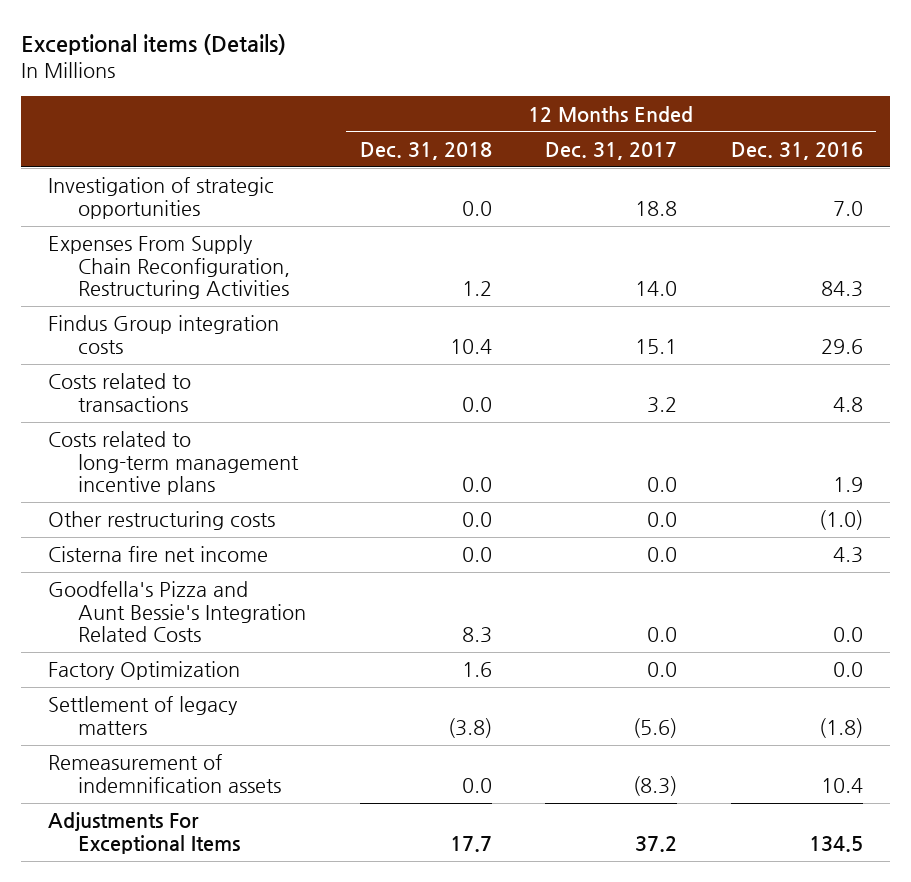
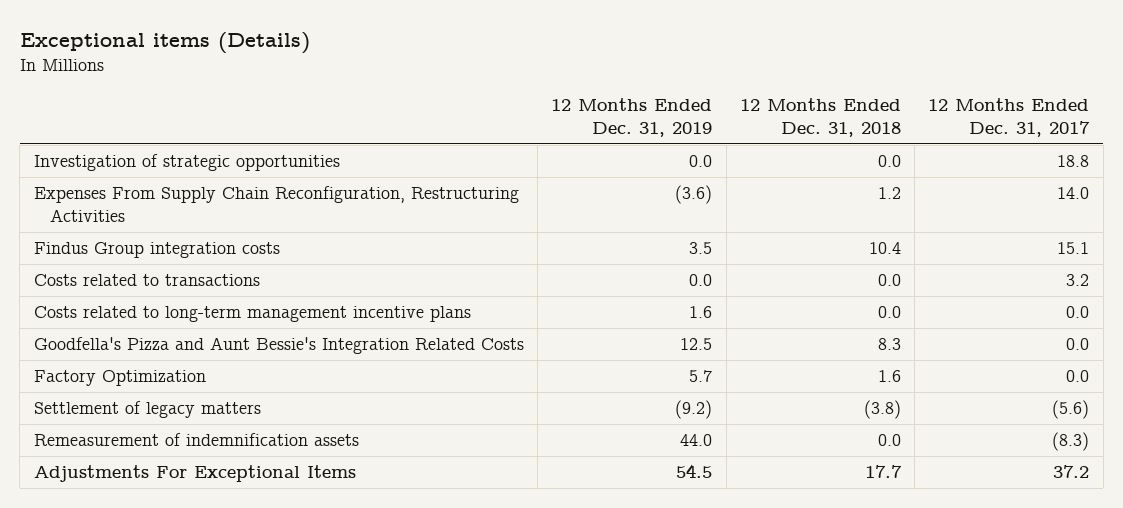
- | 12 Months Ended Dec. 31, 2018 | 12 Months Ended Dec. 31, 2017 | 12 Months Ended Dec. 31, 2016
+ | 12 Months Ended Dec. 31, 2019 | 12 Months Ended Dec. 31, 2018 | 12 Months Ended Dec. 31, 2017
- Other restructuring costs | 0.0 | 0.0 | (1.0)
- Cisterna fire net income | 0.0 | 0.0 | 4.3

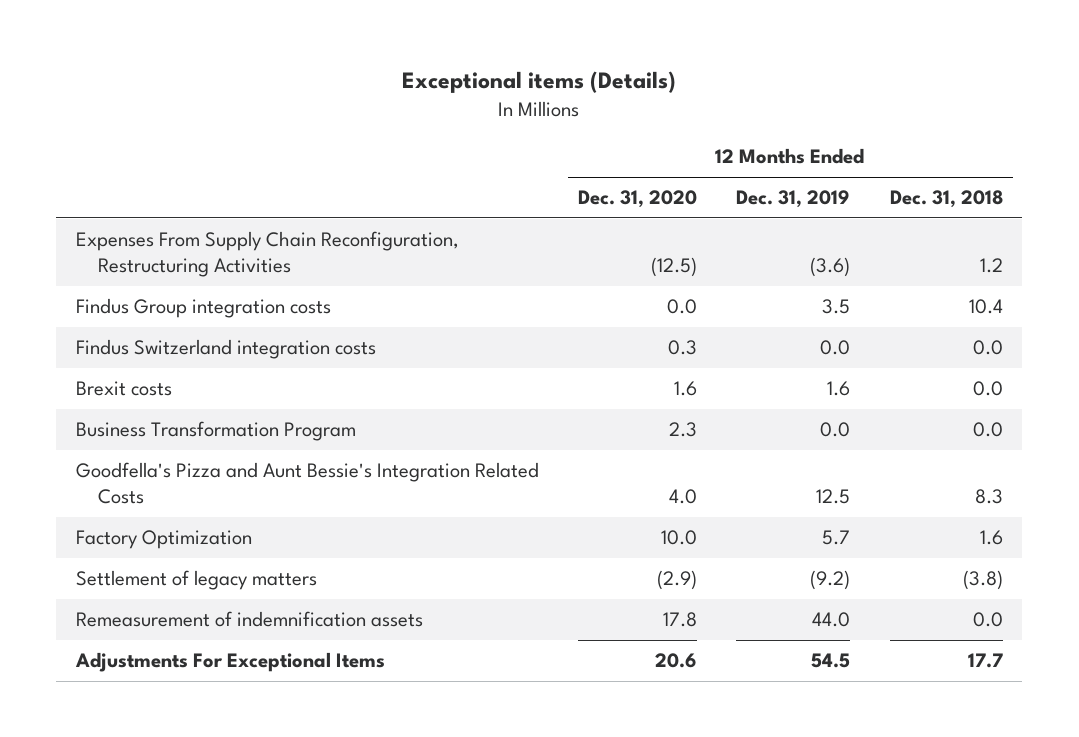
- | 12 Months Ended Dec. 31, 2019 | 12 Months Ended Dec. 31, 2018 | 12 Months Ended Dec. 31, 2017
+ | 12 Months Ended Dec. 31, 2020 | 12 Months Ended Dec. 31, 2019 | 12 Months Ended Dec. 31, 2018
- Investigation of strategic opportunities | 0.0 | 0.0 | 18.8
- Costs related to transactions | 0.0 | 0.0 | 3.2
- Costs related to long-term management incentive plans | 1.6 | 0.0 | 0.0
+ Findus Switzerland integration costs | 0.3 | 0.0 | 0.0
+ Brexit costs | 1.6 | 1.6 | 0.0
+ Business Transformation Program | 2.3 | 0.0 | 0.0

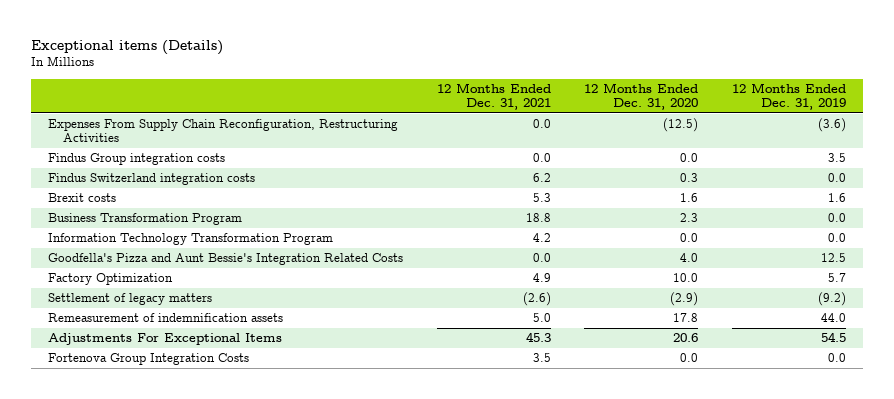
- | 12 Months Ended Dec. 31, 2020 | 12 Months Ended Dec. 31, 2019 | 12 Months Ended Dec. 31, 2018
+ | 12 Months Ended Dec. 31, 2021 | 12 Months Ended Dec. 31, 2020 | 12 Months Ended Dec. 31, 2019
+ Information Technology Transformation Program | 4.2 | 0.0 | 0.0
+ Fortenova Group Integration Costs | 3.5 | 0.0 | 0.0

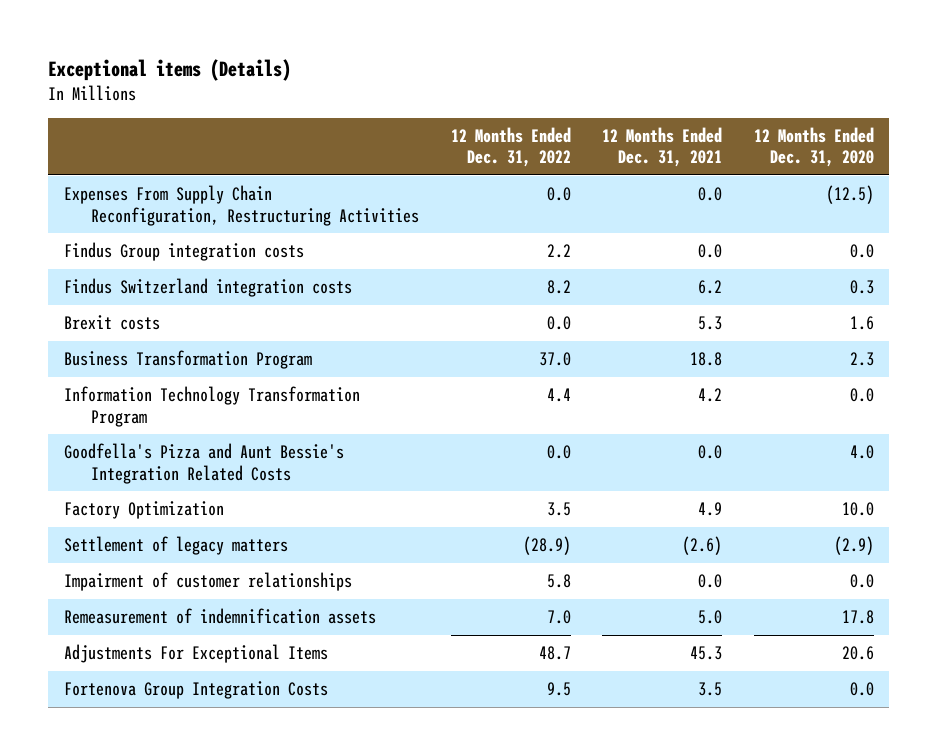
- | 12 Months Ended Dec. 31, 2021 | 12 Months Ended Dec. 31, 2020 | 12 Months Ended Dec. 31, 2019
+ | 12 Months Ended Dec. 31, 2022 | 12 Months Ended Dec. 31, 2021 | 12 Months Ended Dec. 31, 2020
+ Impairment of customer relationships | 5.8 | 0.0 | 0.0

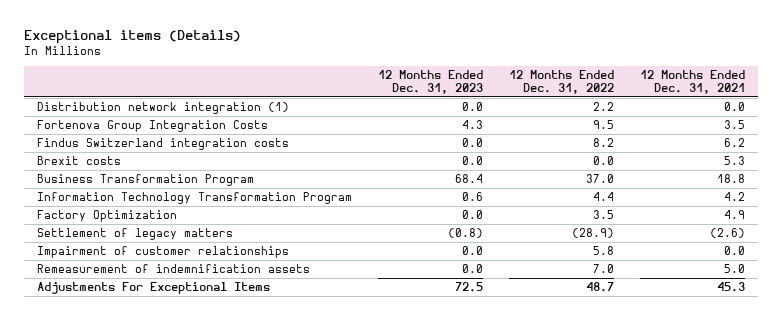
- | 12 Months Ended Dec. 31, 2022 | 12 Months Ended Dec. 31, 2021 | 12 Months Ended Dec. 31, 2020
+ | 12 Months Ended Dec. 31, 2023 | 12 Months Ended Dec. 31, 2022 | 12 Months Ended Dec. 31, 2021
- Expenses From Supply Chain Reconfiguration, Restructuring Activities | 0.0 | 0.0 | (12.5)
- Findus Group integration costs | 2.2 | 0.0 | 0.0
+ Distribution network integration (1) | 0.0 | 2.2 | 0.0
moved up: Fortenova Group Integration Costs | 4.3 | 9.5 | 3.5
- Goodfella's Pizza and Aunt Bessie's Integration Related Costs | 0.0 | 0.0 | 4.0

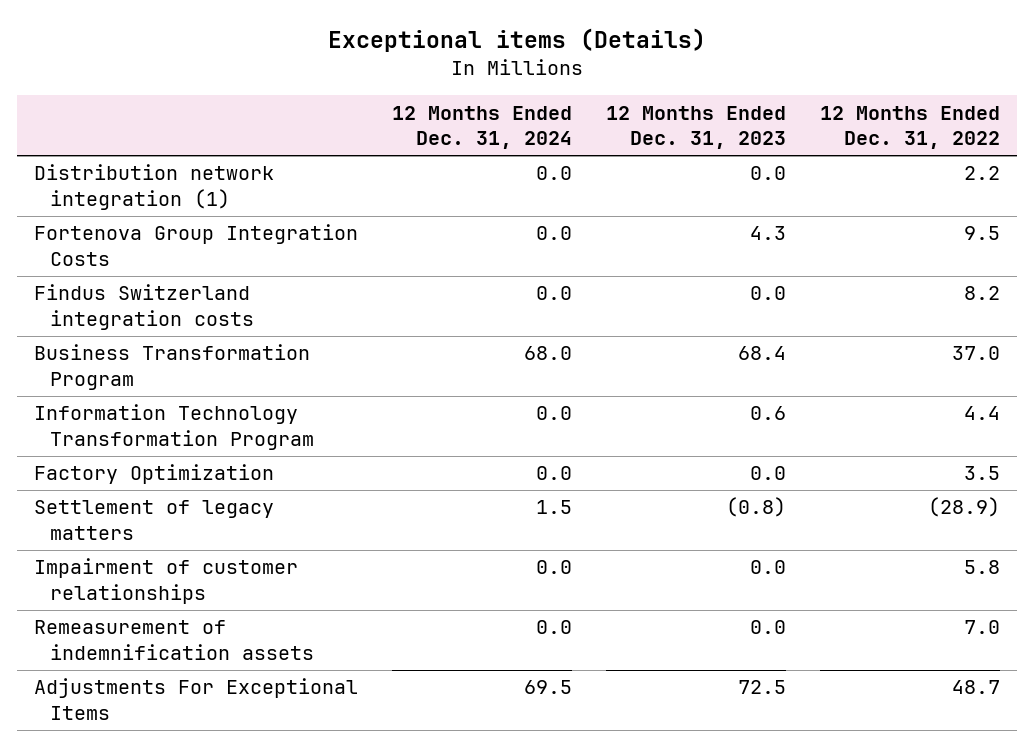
- | 12 Months Ended Dec. 31, 2023 | 12 Months Ended Dec. 31, 2022 | 12 Months Ended Dec. 31, 2021
+ | 12 Months Ended Dec. 31, 2024 | 12 Months Ended Dec. 31, 2023 | 12 Months Ended Dec. 31, 2022
- Brexit costs | 0.0 | 0.0 | 5.3

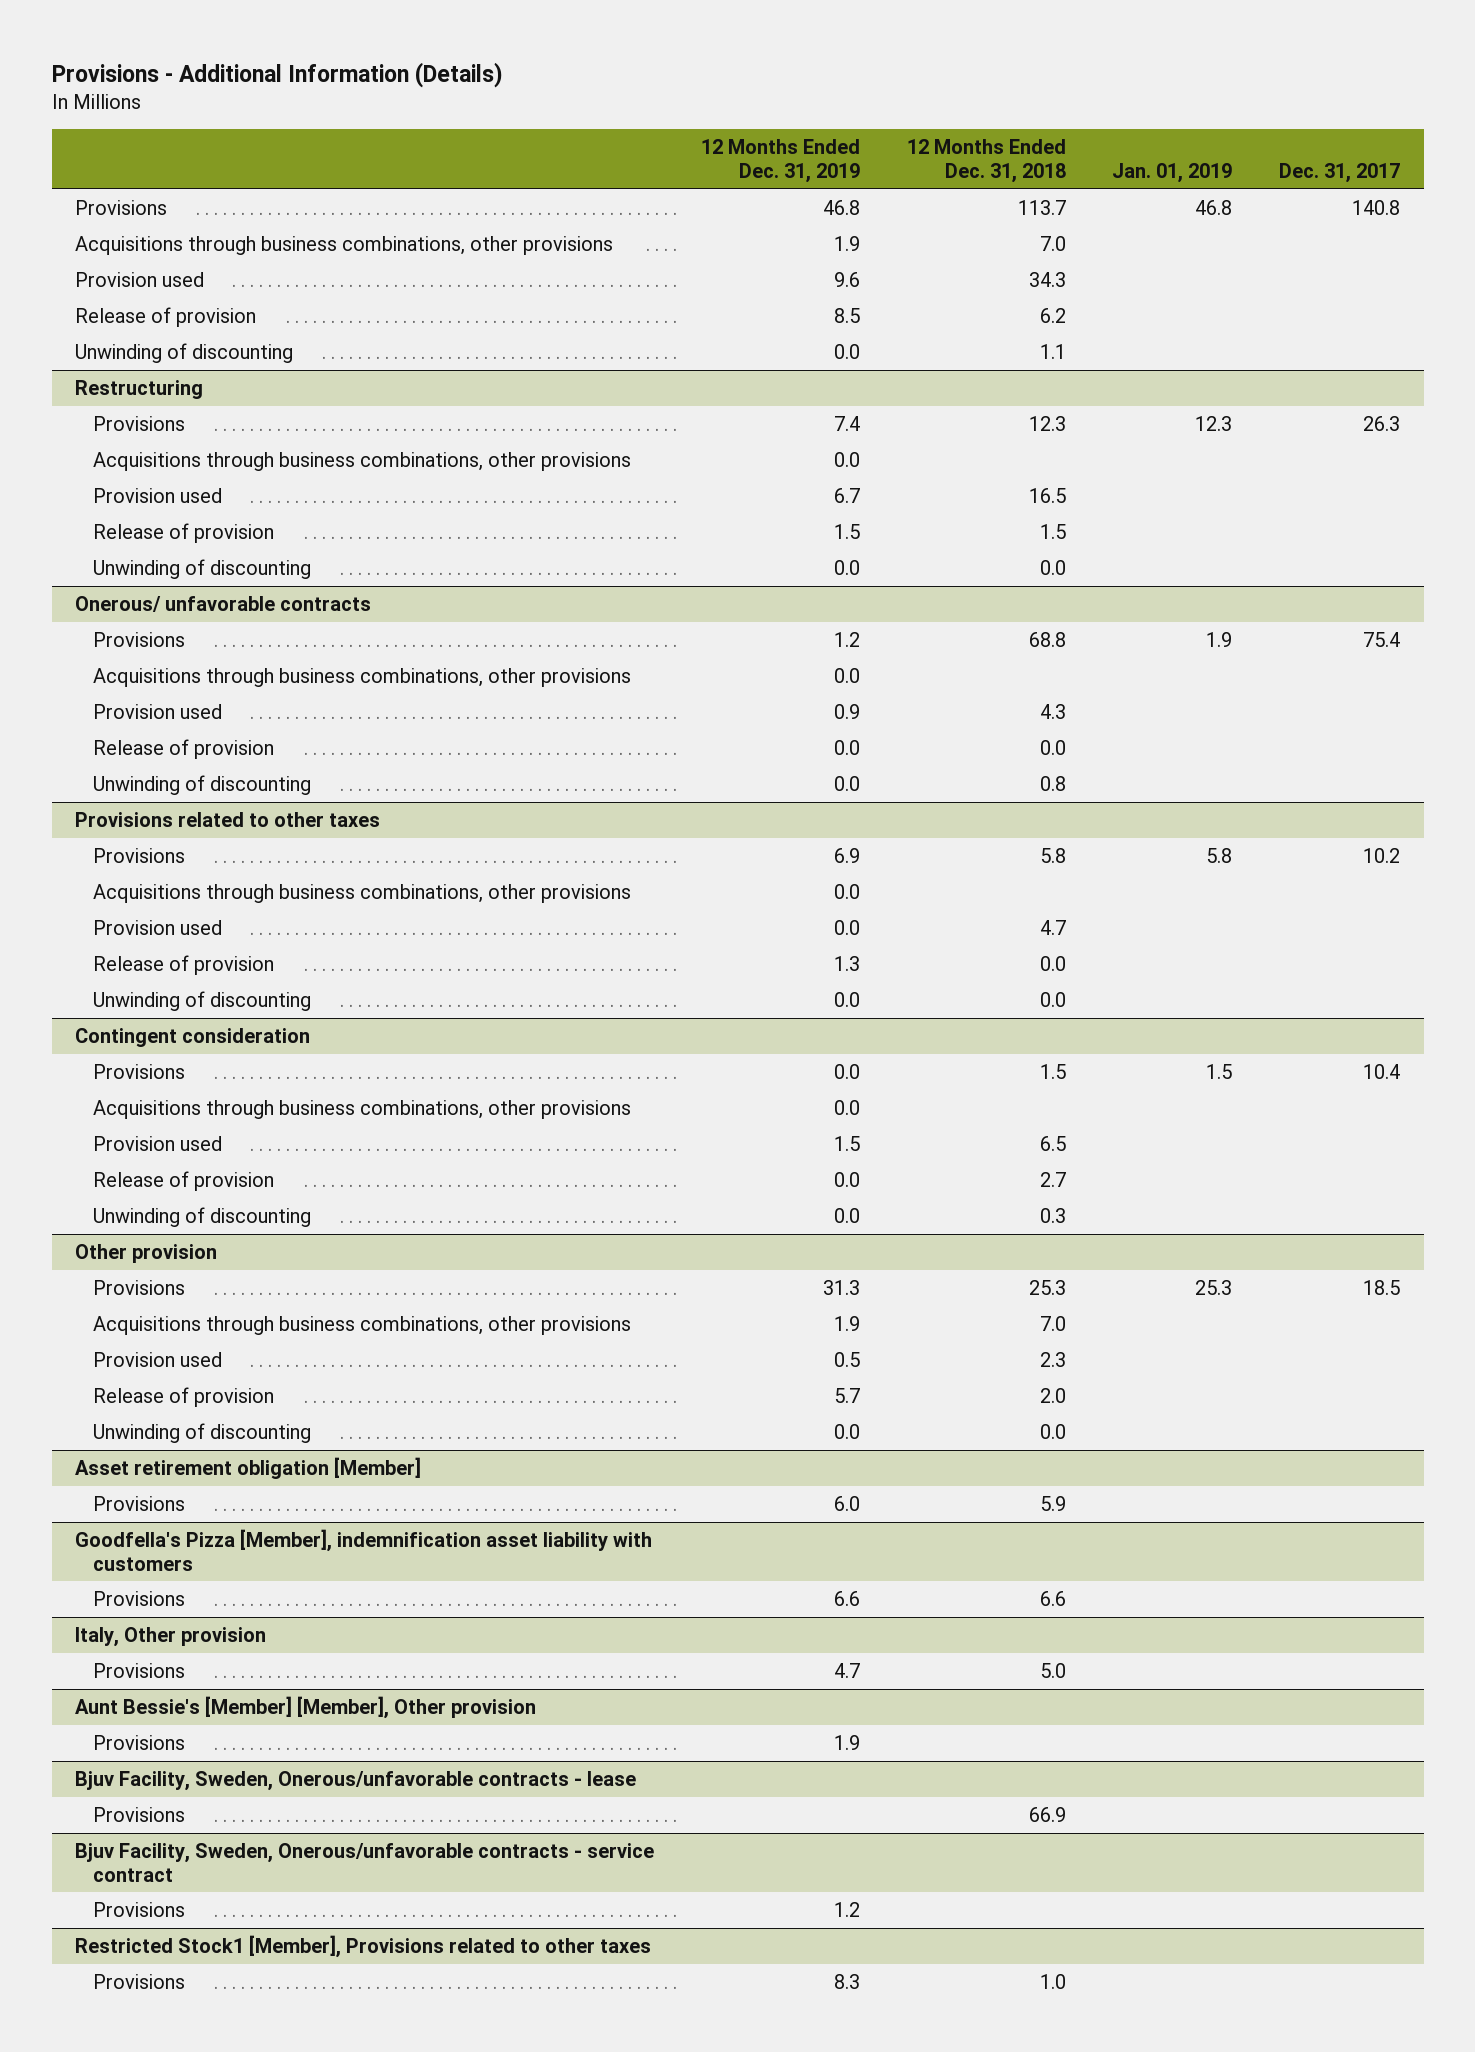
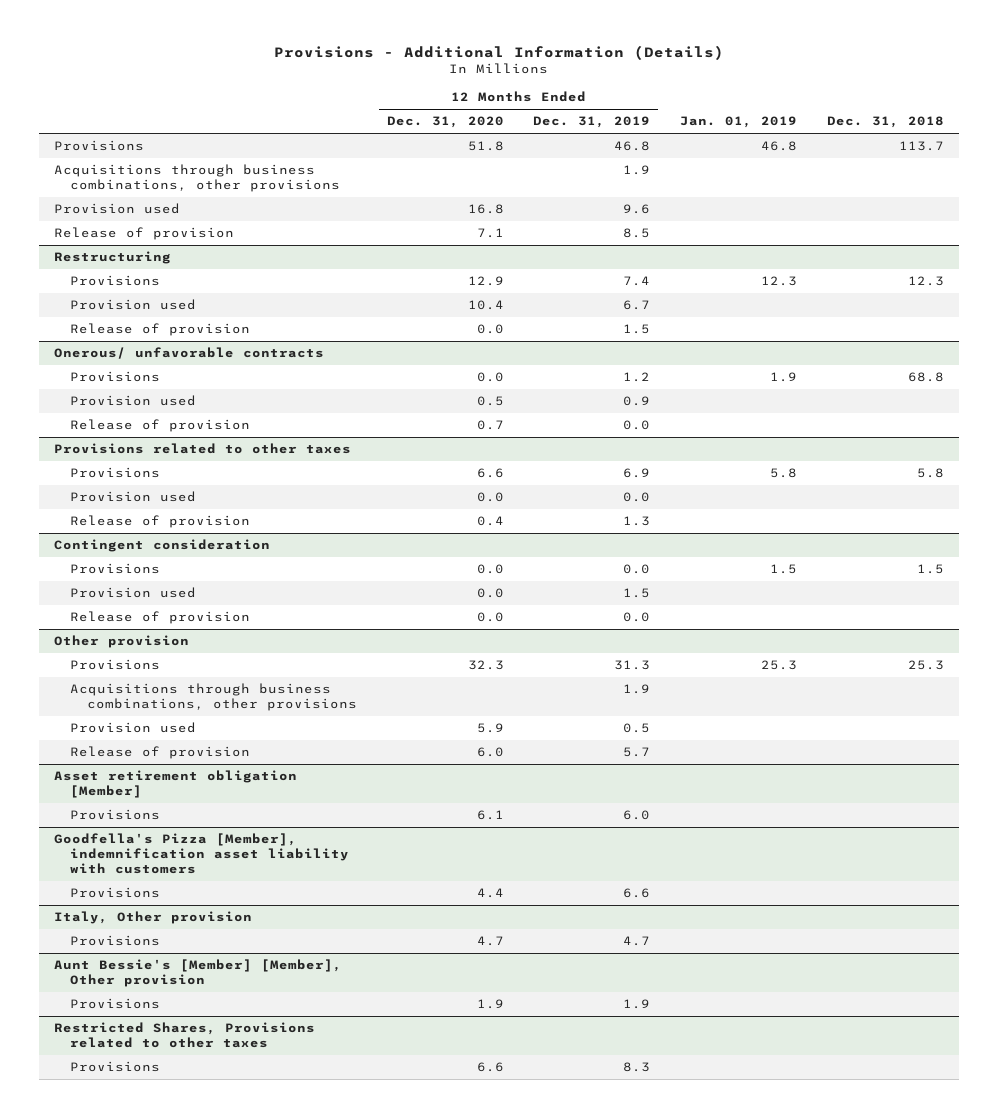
- | 12 Months Ended Dec. 31, 2019 | 12 Months Ended Dec. 31, 2018 | Jan. 01, 2019 | Dec. 31, 2017
+ | 12 Months Ended Dec. 31, 2020 | 12 Months Ended Dec. 31, 2019 | Jan. 01, 2019 | Dec. 31, 2018
- Unwinding of discounting | 0.0 | 1.1 | |
@ Restructuring
- Acquisitions through business combinations, other provisions | 0.0 | | |
- Unwinding of discounting | 0.0 | 0.0 | |
@ Onerous/ unfavorable contracts
- Acquisitions through business combinations, other provisions | 0.0 | | |
- Unwinding of discounting | 0.0 | 0.8 | |
@ Provisions related to other taxes
- Acquisitions through business combinations, other provisions | 0.0 | | |
- Unwinding of discounting | 0.0 | 0.0 | |
@ Contingent consideration
- Acquisitions through business combinations, other provisions | 0.0 | | |
- Unwinding of discounting | 0.0 | 0.3 | |
@ Other provision
- Unwinding of discounting | 0.0 | 0.0 | |
- Bjuv Facility, Sweden, Onerous/unfavorable contracts - lease
- Provisions | | 66.9 | |
- Bjuv Facility, Sweden, Onerous/unfavorable contracts - service contract
- Provisions | 1.2 | | |
- Restricted Stock1 [Member], Provisions related to other taxes
+ Restricted Shares, Provisions related to other taxes

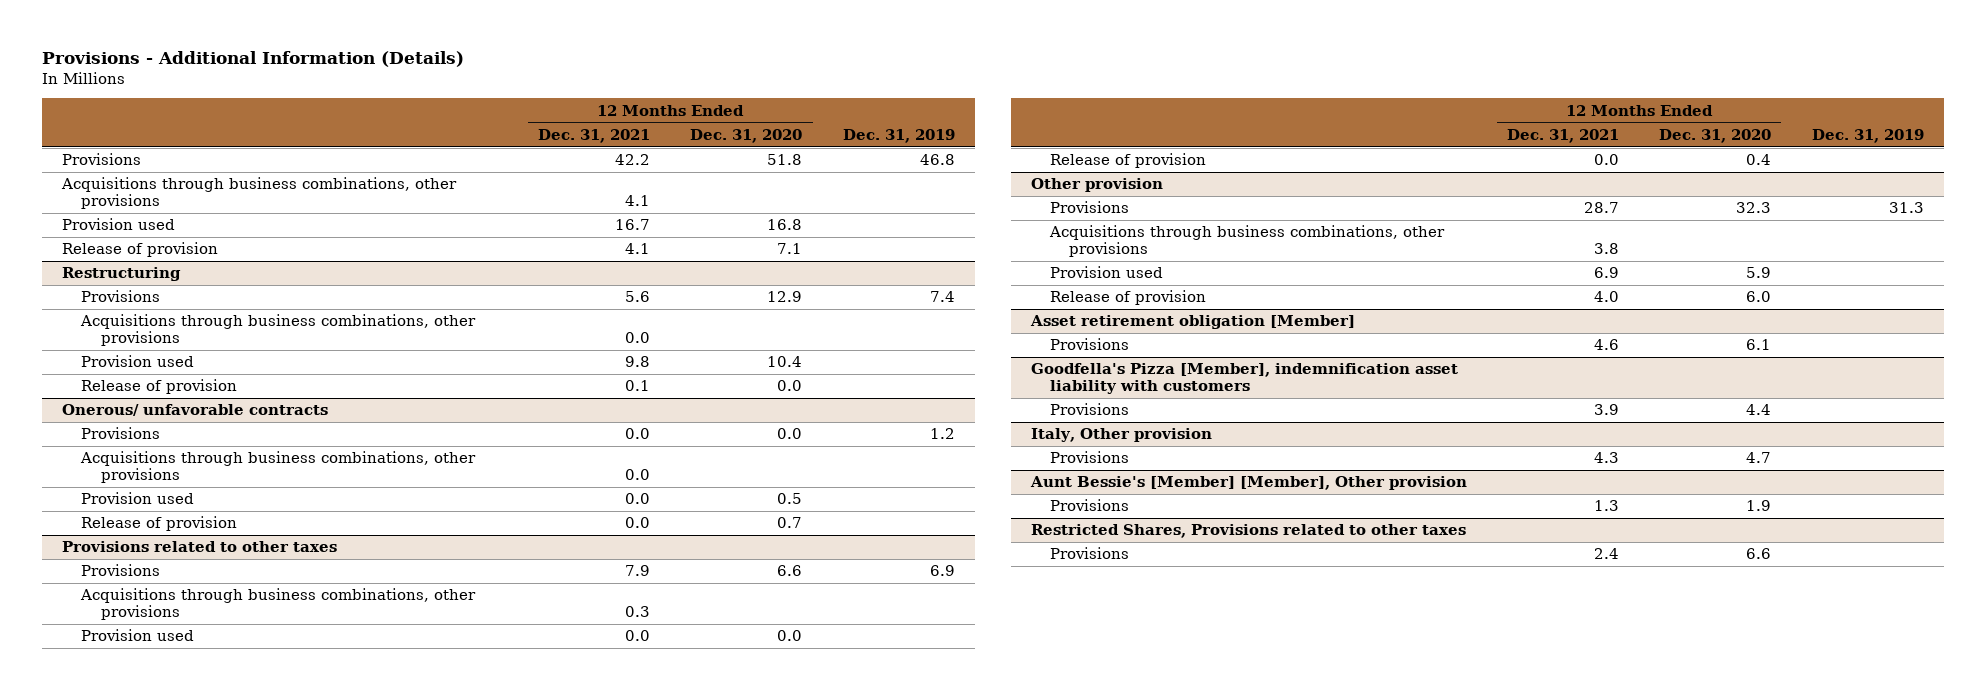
- | 12 Months Ended Dec. 31, 2020 | 12 Months Ended Dec. 31, 2019 | Jan. 01, 2019 | Dec. 31, 2018
+ | 12 Months Ended Dec. 31, 2021 | 12 Months Ended Dec. 31, 2020 | Dec. 31, 2019
@ Restructuring
+ Acquisitions through business combinations, other provisions | 0.0 | |
@ Onerous/ unfavorable contracts
+ Acquisitions through business combinations, other provisions | 0.0 | |
@ Provisions related to other taxes
+ Acquisitions through business combinations, other provisions | 0.3 | |
- Contingent consideration
- Provisions | 0.0 | 0.0 | 1.5 | 1.5
- Provision used | 0.0 | 1.5 | |
- Release of provision | 0.0 | 0.0 | |

